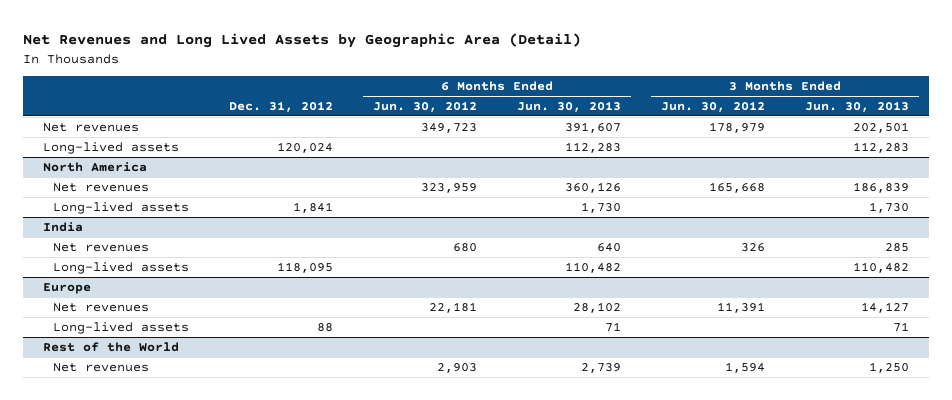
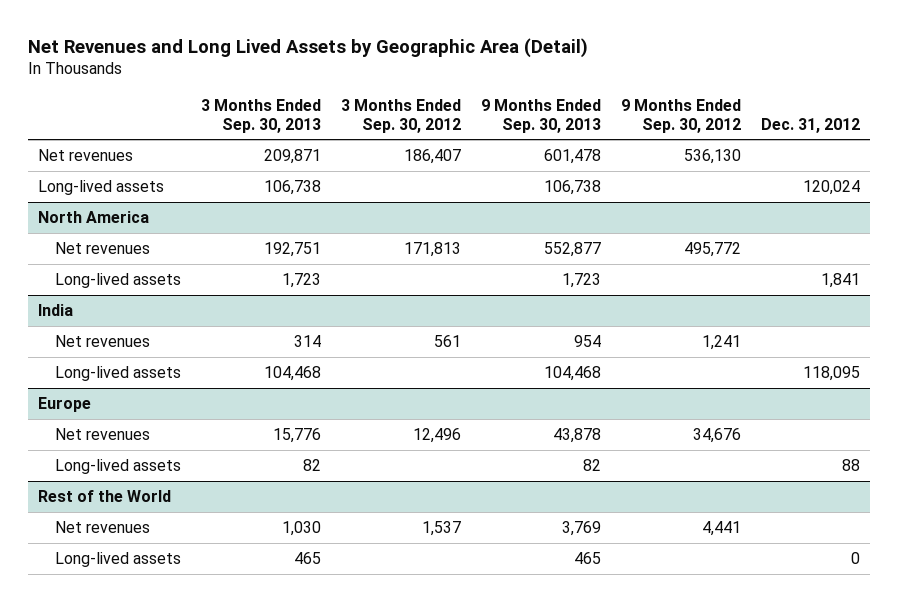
- | Dec. 31, 2012 | 6 Months Ended Jun. 30, 2012 | 6 Months Ended Jun. 30, 2013 | 3 Months Ended Jun. 30, 2012 | 3 Months Ended Jun. 30, 2013
+ | 3 Months Ended Sep. 30, 2013 | 3 Months Ended Sep. 30, 2012 | 9 Months Ended Sep. 30, 2013 | 9 Months Ended Sep. 30, 2012 | Dec. 31, 2012
@ Rest of the World
+ Long-lived assets | 465 | | 465 | | 0

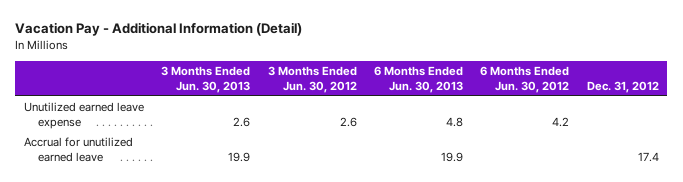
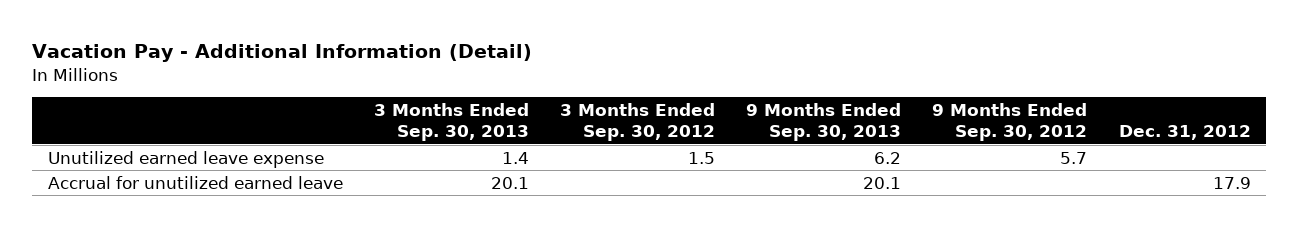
- | 3 Months Ended Jun. 30, 2013 | 3 Months Ended Jun. 30, 2012 | 6 Months Ended Jun. 30, 2013 | 6 Months Ended Jun. 30, 2012 | Dec. 31, 2012
+ | 3 Months Ended Sep. 30, 2013 | 3 Months Ended Sep. 30, 2012 | 9 Months Ended Sep. 30, 2013 | 9 Months Ended Sep. 30, 2012 | Dec. 31, 2012
- Accrual for unutilized earned leave | 19.9 | | 19.9 | | 17.4
+ Accrual for unutilized earned leave | 20.1 | | 20.1 | | 17.9

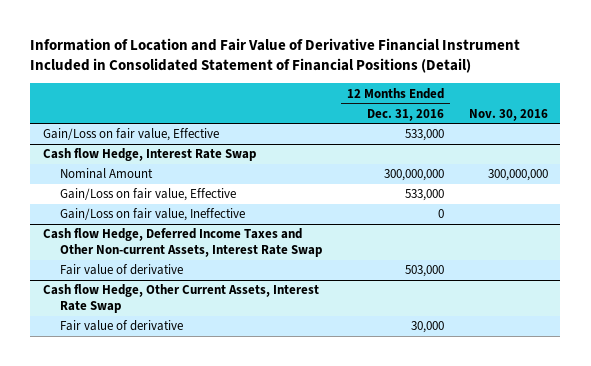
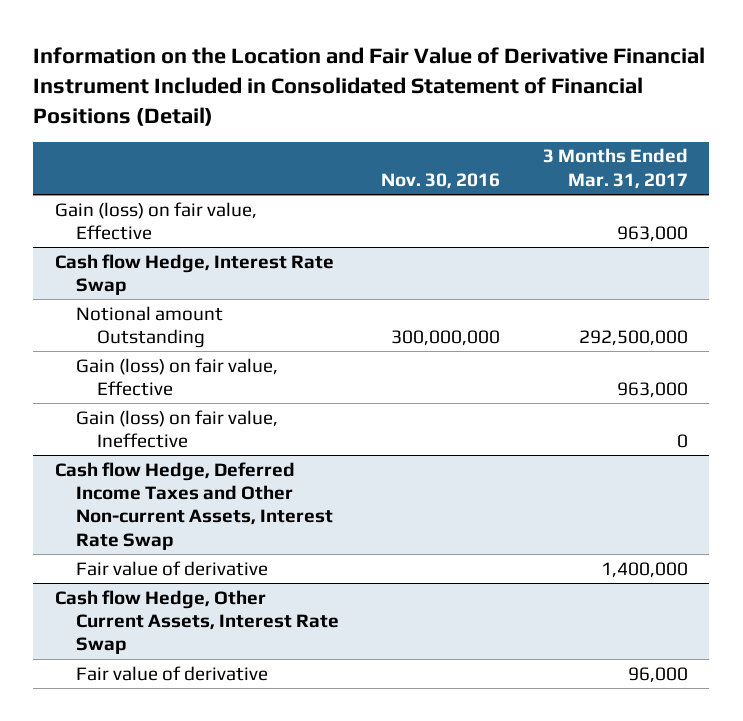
- Information of Location and Fair Value of Derivative Financial Instrument Included in Consolidated Statement of Financial Positions (Detail)
+ Information on the Location and Fair Value of Derivative Financial Instrument Included in Consolidated Statement of Financial Positions (Detail)
- | 12 Months Ended Dec. 31, 2016 | Nov. 30, 2016
+ | Nov. 30, 2016 | 3 Months Ended Mar. 31, 2017
- Gain/Loss on fair value, Effective | 533,000 |
+ Gain (loss) on fair value, Effective | | 963,000
@ Cash flow Hedge, Interest Rate Swap
- Nominal Amount | 300,000,000 | 300,000,000
- Gain/Loss on fair value, Effective | 533,000 |
- Gain/Loss on fair value, Ineffective | 0 |
+ Notional amount Outstanding | 300,000,000 | 292,500,000
+ Gain (loss) on fair value, Effective | | 963,000
+ Gain (loss) on fair value, Ineffective | | 0

